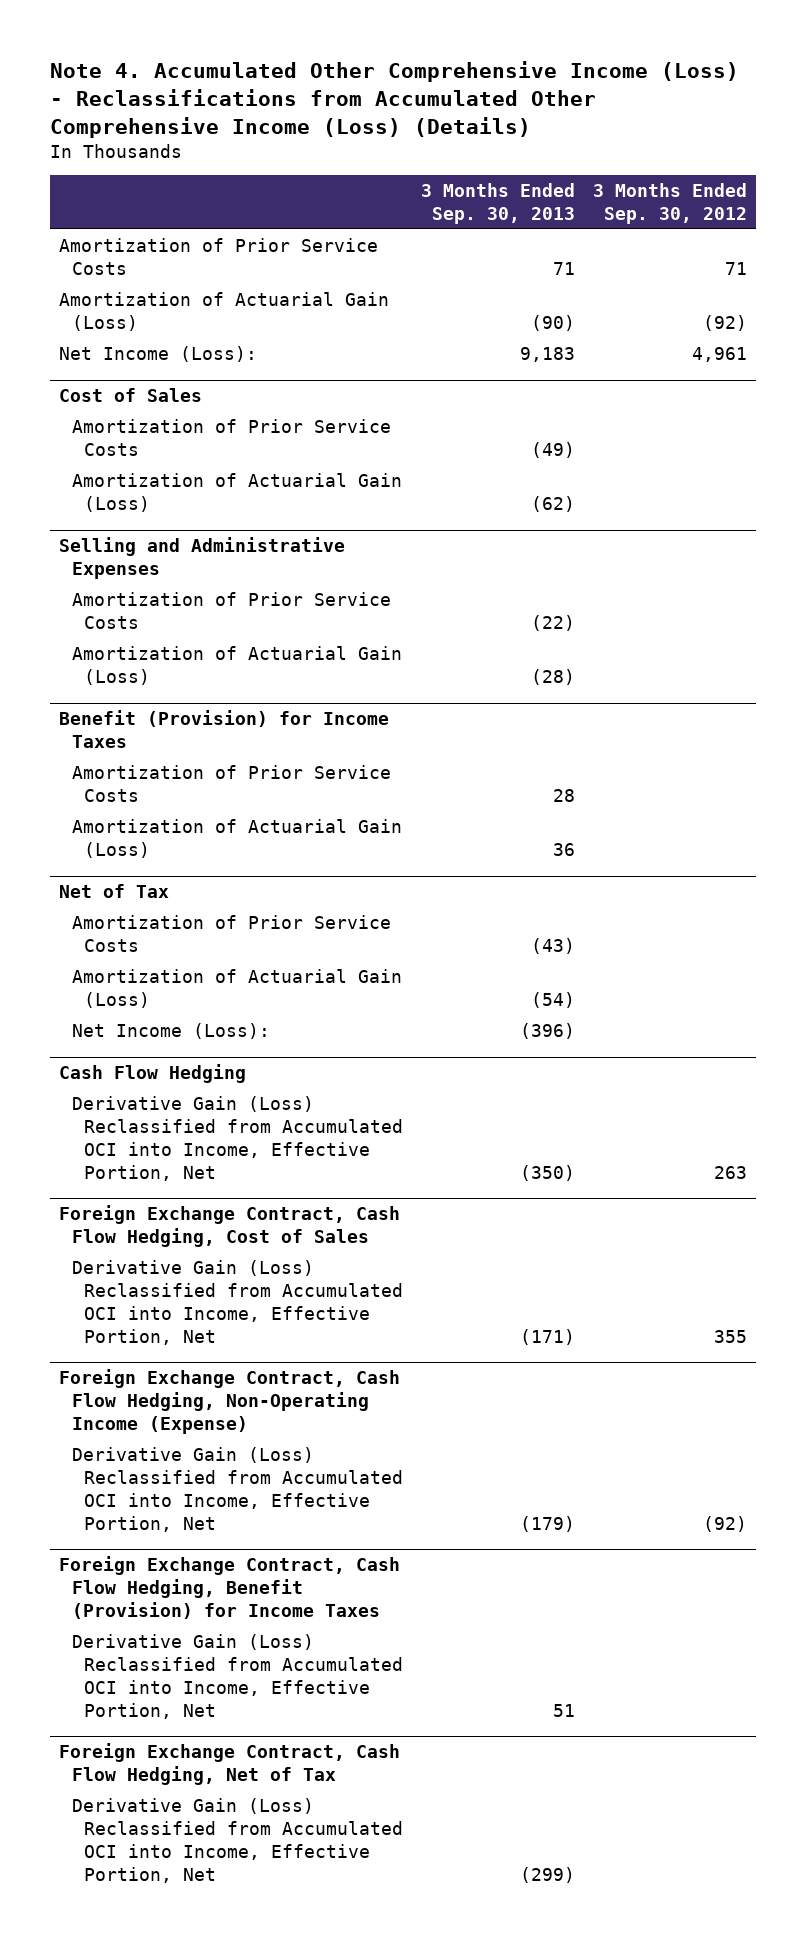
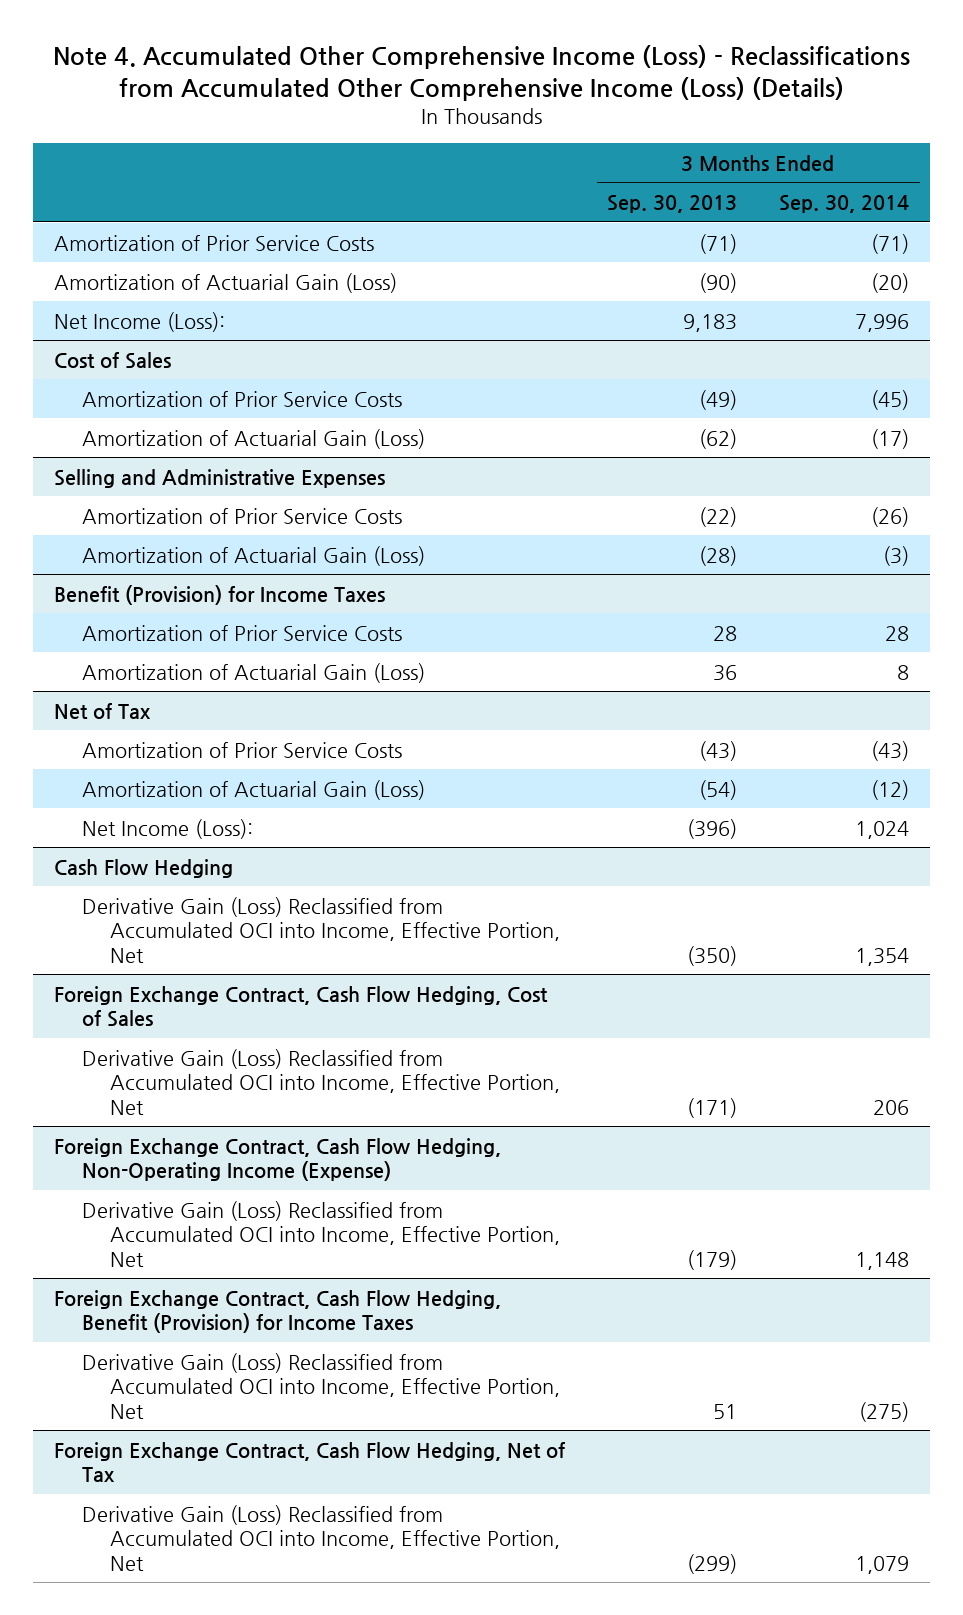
- | 3 Months Ended Sep. 30, 2013 | 3 Months Ended Sep. 30, 2012
+ | 3 Months Ended Sep. 30, 2013 | 3 Months Ended Sep. 30, 2014
- Amortization of Prior Service Costs | 71 | 71
+ Amortization of Prior Service Costs | (71) | (71)

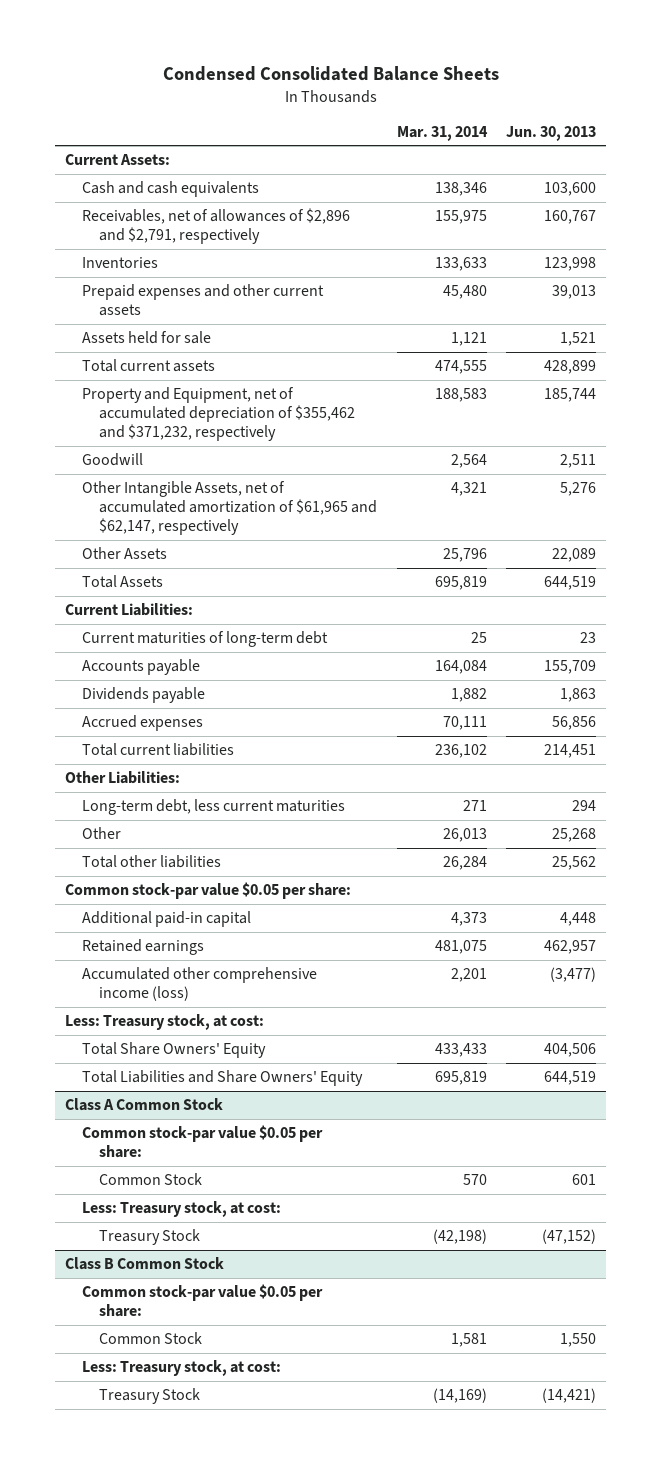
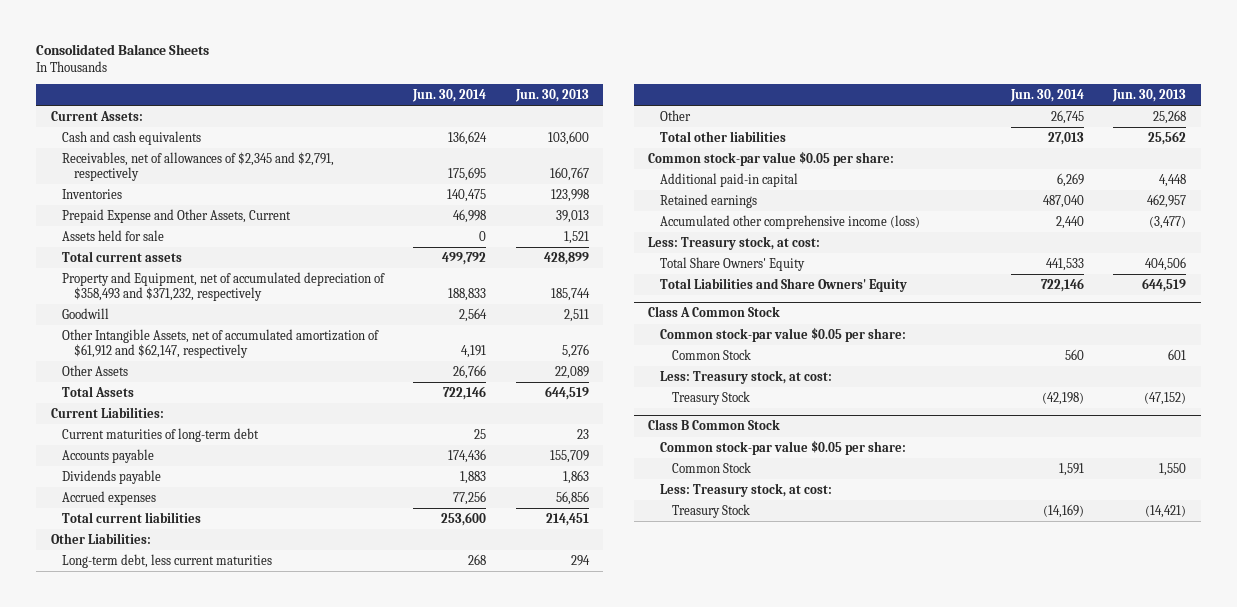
- Condensed Consolidated Balance Sheets
+ Consolidated Balance Sheets
- | Mar. 31, 2014 | Jun. 30, 2013
+ | Jun. 30, 2014 | Jun. 30, 2013
- Receivables, net of allowances of $2,896 and $2,791, respectively | 155,975 | 160,767
+ Receivables, net of allowances of $2,345 and $2,791, respectively | 175,695 | 160,767
- Prepaid expenses and other current assets | 45,480 | 39,013
+ Prepaid Expense and Other Assets, Current | 46,998 | 39,013
- Property and Equipment, net of accumulated depreciation of $355,462 and $371,232, respectively | 188,583 | 185,744
+ Property and Equipment, net of accumulated depreciation of $358,493 and $371,232, respectively | 188,833 | 185,744
- Other Intangible Assets, net of accumulated amortization of $61,965 and $62,147, respectively | 4,321 | 5,276
+ Other Intangible Assets, net of accumulated amortization of $61,912 and $62,147, respectively | 4,191 | 5,276

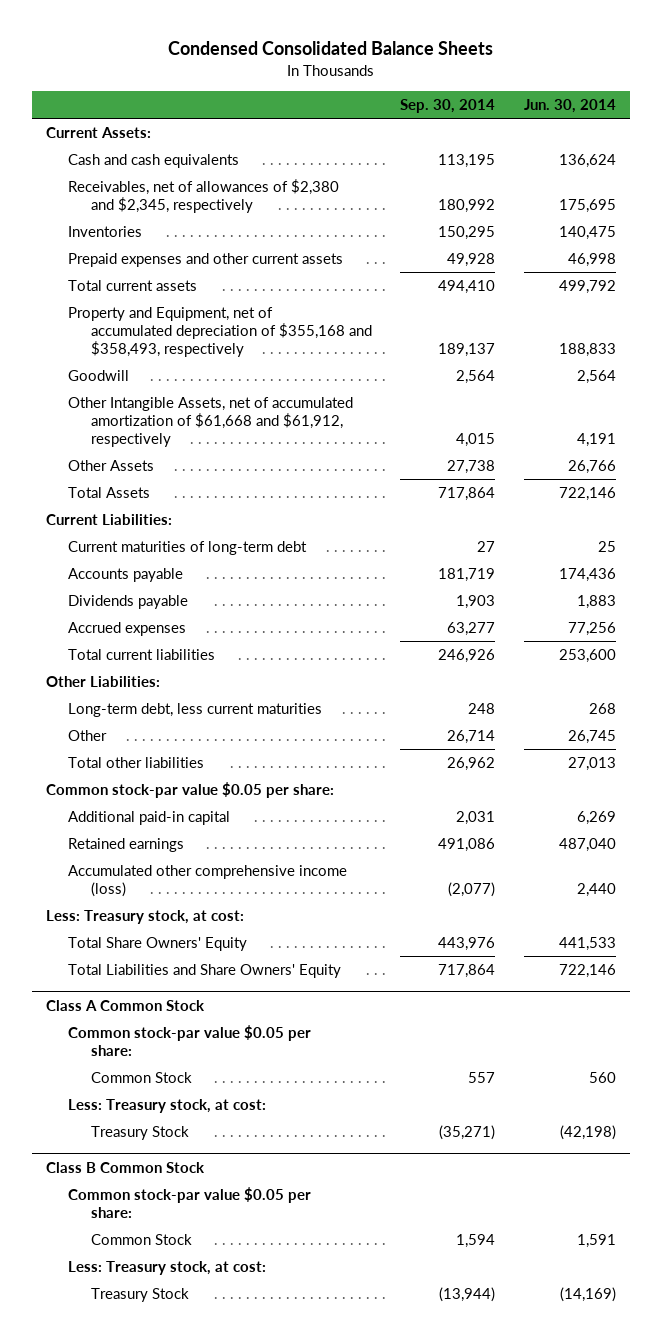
- Consolidated Balance Sheets
+ Condensed Consolidated Balance Sheets
- | Jun. 30, 2014 | Jun. 30, 2013
+ | Sep. 30, 2014 | Jun. 30, 2014
- Receivables, net of allowances of $2,345 and $2,791, respectively | 175,695 | 160,767
+ Receivables, net of allowances of $2,380 and $2,345, respectively | 180,992 | 175,695
- Prepaid Expense and Other Assets, Current | 46,998 | 39,013
- Assets held for sale | 0 | 1,521
+ Prepaid expenses and other current assets | 49,928 | 46,998
- Property and Equipment, net of accumulated depreciation of $358,493 and $371,232, respectively | 188,833 | 185,744
+ Property and Equipment, net of accumulated depreciation of $355,168 and $358,493, respectively | 189,137 | 188,833
- Other Intangible Assets, net of accumulated amortization of $61,912 and $62,147, respectively | 4,191 | 5,276
+ Other Intangible Assets, net of accumulated amortization of $61,668 and $61,912, respectively | 4,015 | 4,191

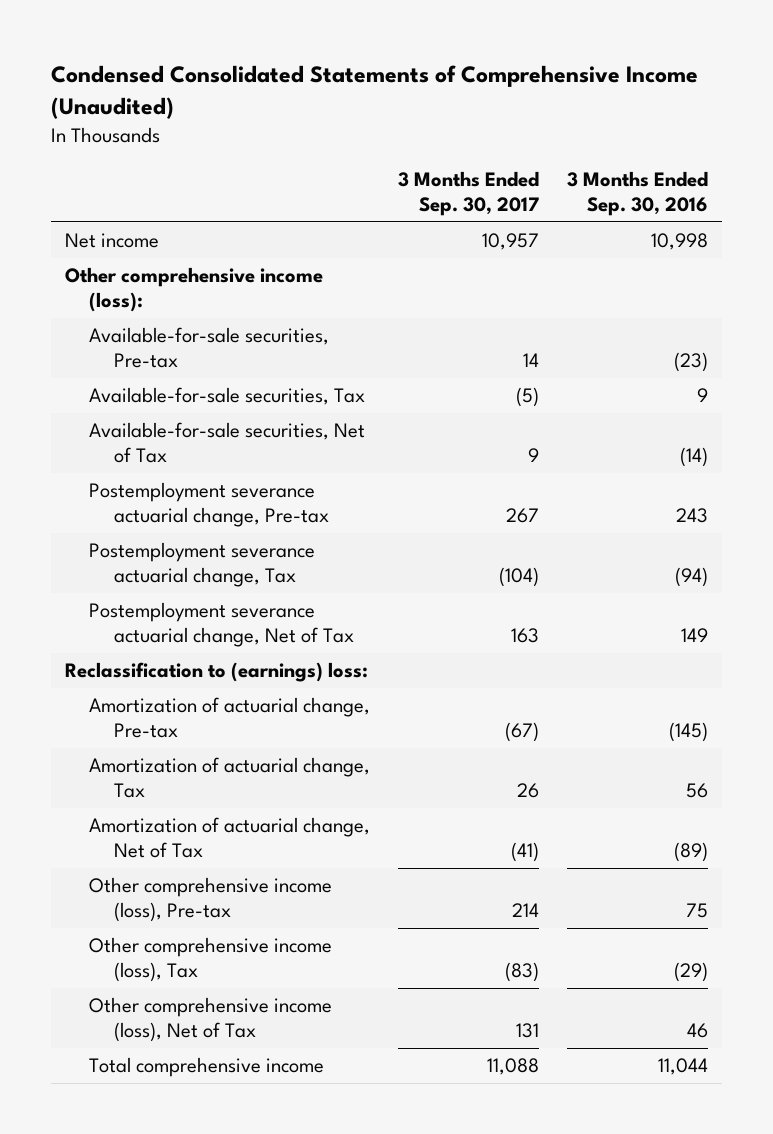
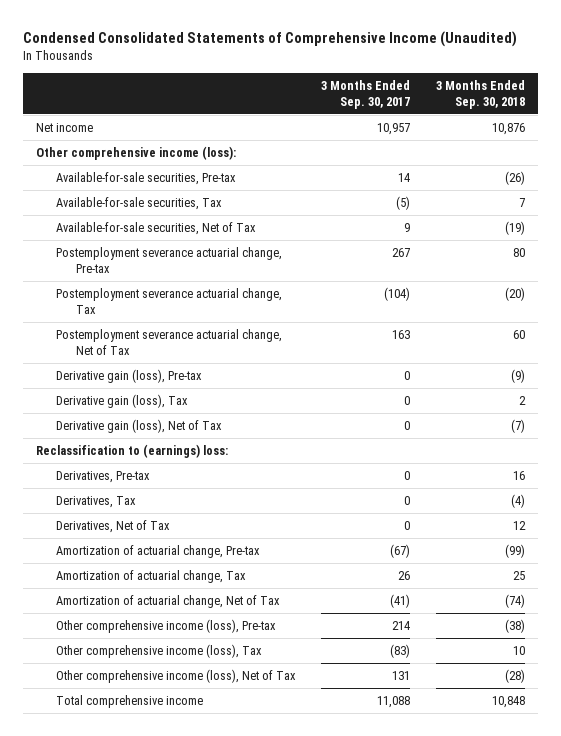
- | 3 Months Ended Sep. 30, 2017 | 3 Months Ended Sep. 30, 2016
+ | 3 Months Ended Sep. 30, 2017 | 3 Months Ended Sep. 30, 2018
+ Derivative gain (loss), Pre-tax | 0 | (9)
+ Derivative gain (loss), Tax | 0 | 2
+ Derivative gain (loss), Net of Tax | 0 | (7)
+ Derivatives, Pre-tax | 0 | 16
+ Derivatives, Tax | 0 | (4)
+ Derivatives, Net of Tax | 0 | 12

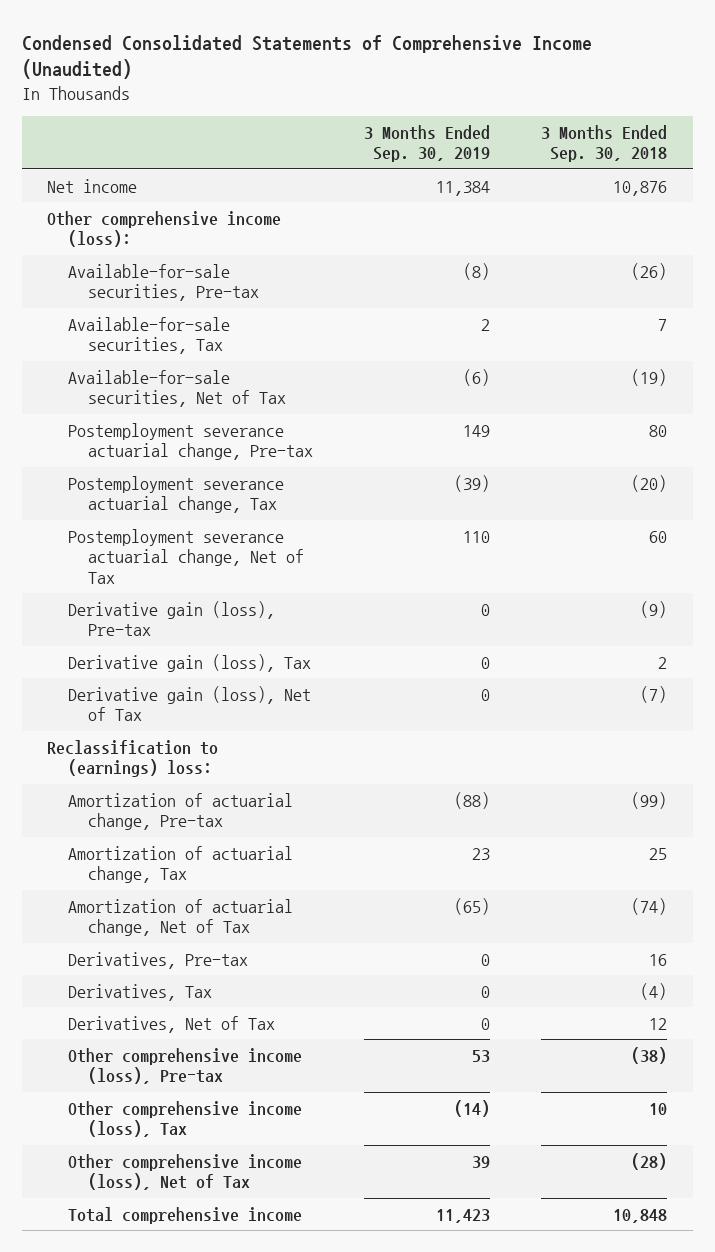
- | 3 Months Ended Sep. 30, 2017 | 3 Months Ended Sep. 30, 2018
+ | 3 Months Ended Sep. 30, 2019 | 3 Months Ended Sep. 30, 2018
moved down: Derivatives, Pre-tax | 0 | 16
moved down: Derivatives, Tax | 0 | (4)
moved down: Derivatives, Net of Tax | 0 | 12

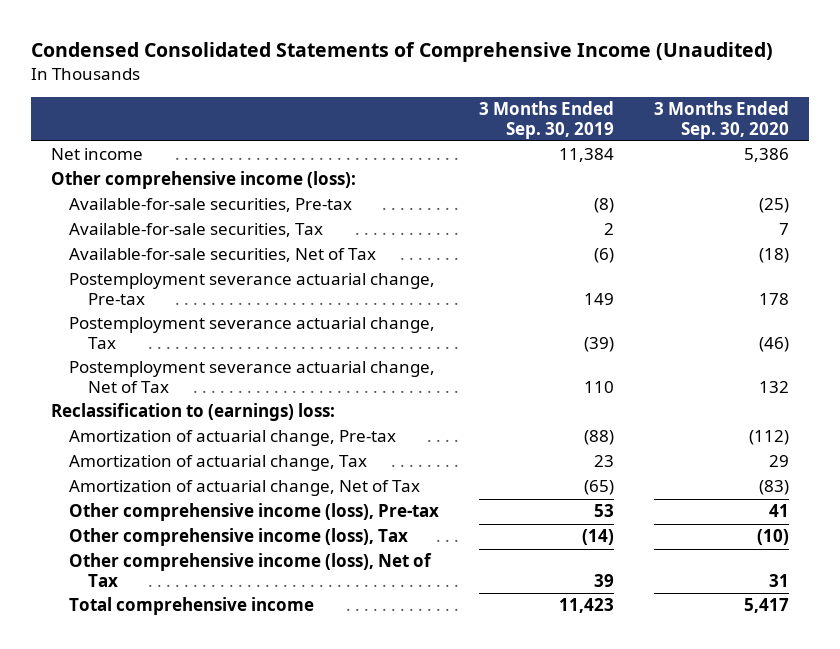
- | 3 Months Ended Sep. 30, 2019 | 3 Months Ended Sep. 30, 2018
+ | 3 Months Ended Sep. 30, 2019 | 3 Months Ended Sep. 30, 2020
- Derivative gain (loss), Pre-tax | 0 | (9)
- Derivative gain (loss), Tax | 0 | 2
- Derivative gain (loss), Net of Tax | 0 | (7)
- Derivatives, Pre-tax | 0 | 16
- Derivatives, Tax | 0 | (4)
- Derivatives, Net of Tax | 0 | 12

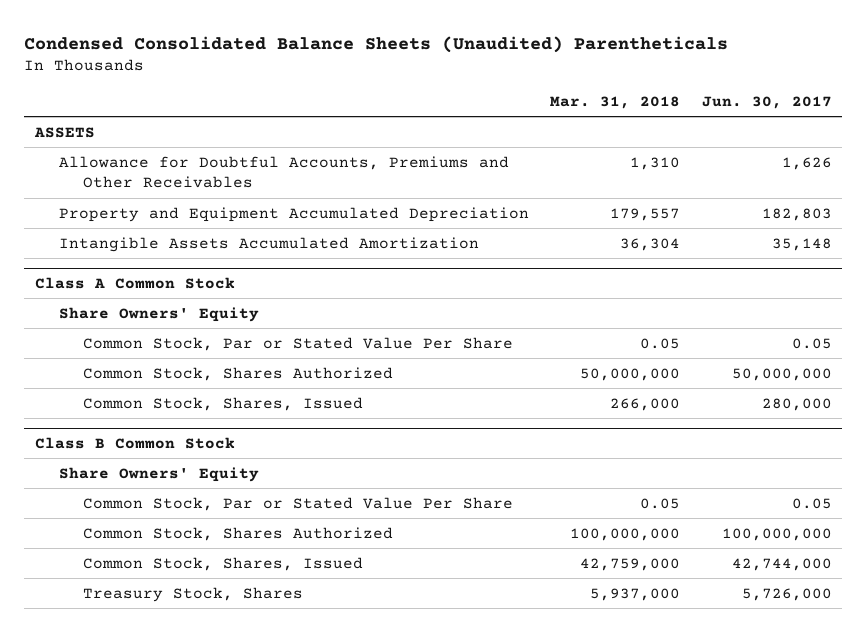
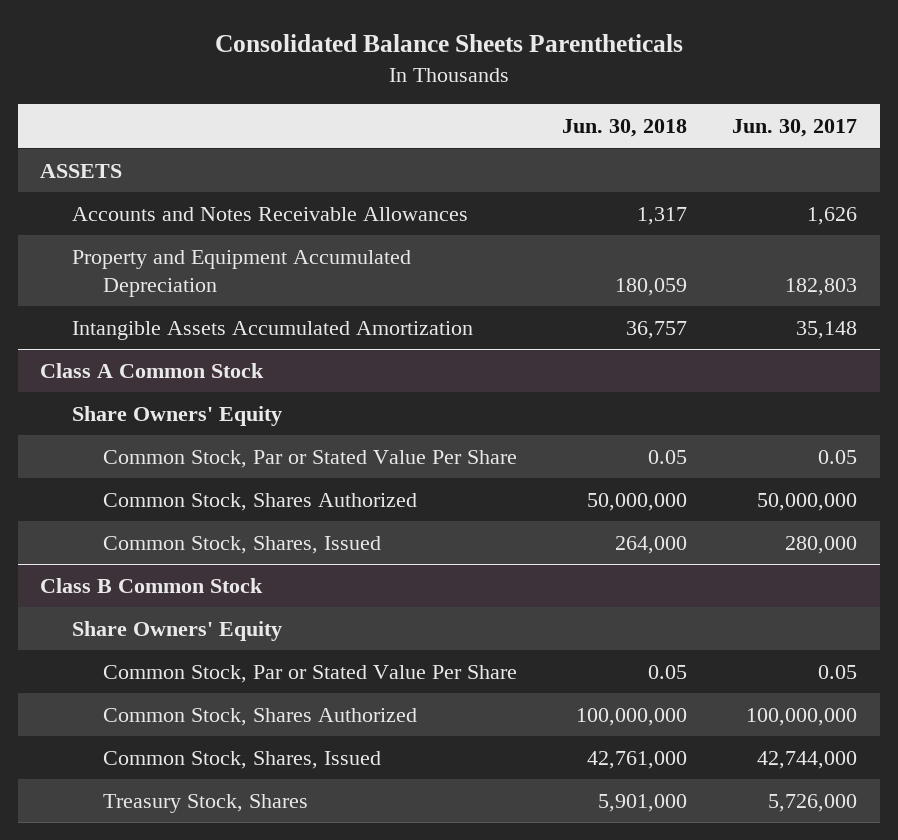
- Condensed Consolidated Balance Sheets (Unaudited) Parentheticals
+ Consolidated Balance Sheets Parentheticals
- | Mar. 31, 2018 | Jun. 30, 2017
+ | Jun. 30, 2018 | Jun. 30, 2017
- Allowance for Doubtful Accounts, Premiums and Other Receivables | 1,310 | 1,626
+ Accounts and Notes Receivable Allowances | 1,317 | 1,626

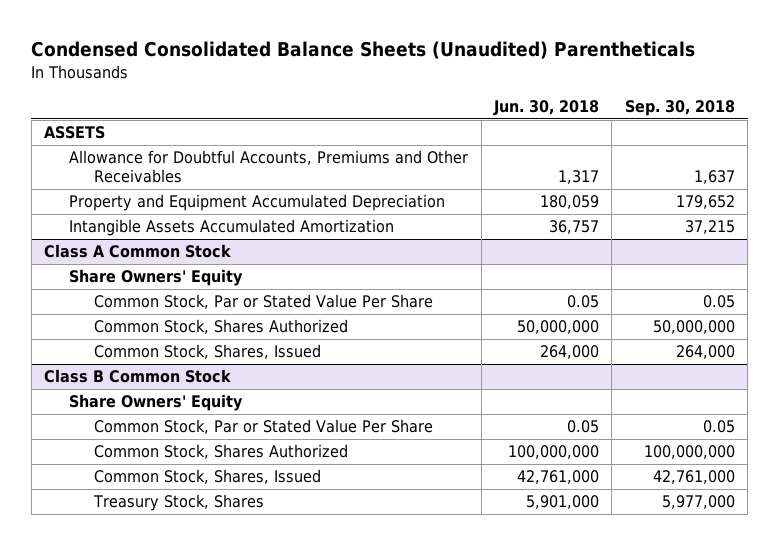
- Consolidated Balance Sheets Parentheticals
+ Condensed Consolidated Balance Sheets (Unaudited) Parentheticals
- | Jun. 30, 2018 | Jun. 30, 2017
+ | Jun. 30, 2018 | Sep. 30, 2018
- Accounts and Notes Receivable Allowances | 1,317 | 1,626
+ Allowance for Doubtful Accounts, Premiums and Other Receivables | 1,317 | 1,637

